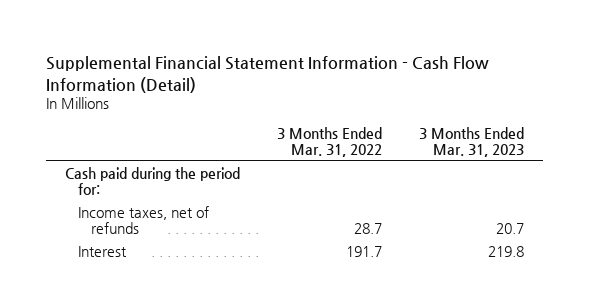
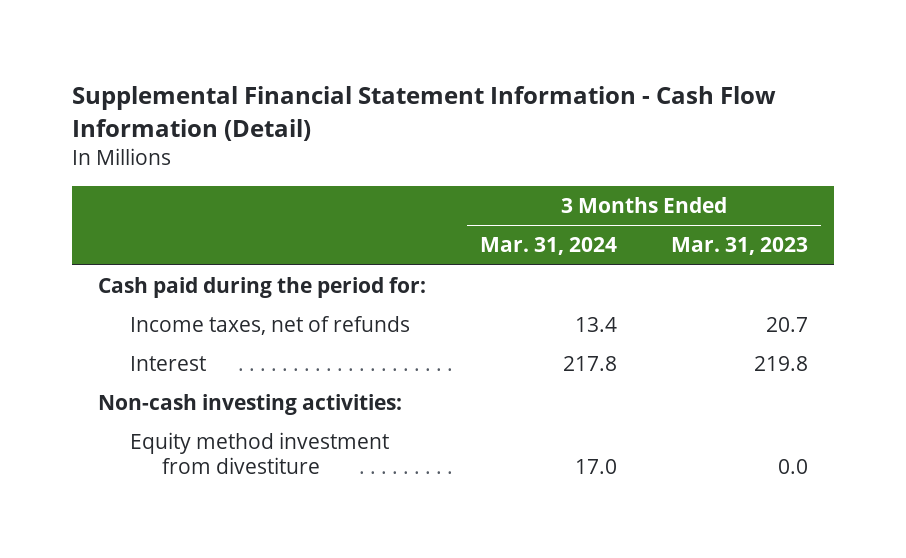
- | 3 Months Ended Mar. 31, 2022 | 3 Months Ended Mar. 31, 2023
+ | 3 Months Ended Mar. 31, 2024 | 3 Months Ended Mar. 31, 2023
+ Non-cash investing activities:
+ Equity method investment from divestiture | 17.0 | 0.0

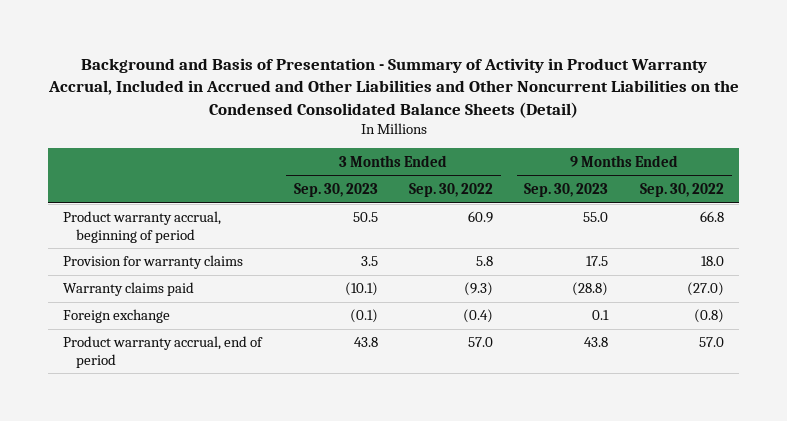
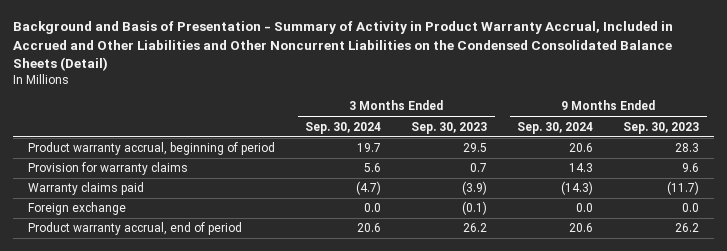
- | 3 Months Ended Sep. 30, 2023 | 3 Months Ended Sep. 30, 2022 | 9 Months Ended Sep. 30, 2023 | 9 Months Ended Sep. 30, 2022
+ | 3 Months Ended Sep. 30, 2024 | 3 Months Ended Sep. 30, 2023 | 9 Months Ended Sep. 30, 2024 | 9 Months Ended Sep. 30, 2023
- Product warranty accrual, beginning of period | 50.5 | 60.9 | 55.0 | 66.8
- Provision for warranty claims | 3.5 | 5.8 | 17.5 | 18.0
- Warranty claims paid | (10.1) | (9.3) | (28.8) | (27.0)
- Foreign exchange | (0.1) | (0.4) | 0.1 | (0.8)
- Product warranty accrual, end of period | 43.8 | 57.0 | 43.8 | 57.0
+ Product warranty accrual, beginning of period | 19.7 | 29.5 | 20.6 | 28.3
+ Provision for warranty claims | 5.6 | 0.7 | 14.3 | 9.6
+ Warranty claims paid | (4.7) | (3.9) | (14.3) | (11.7)
+ Foreign exchange | 0.0 | (0.1) | 0.0 | 0.0
+ Product warranty accrual, end of period | 20.6 | 26.2 | 20.6 | 26.2

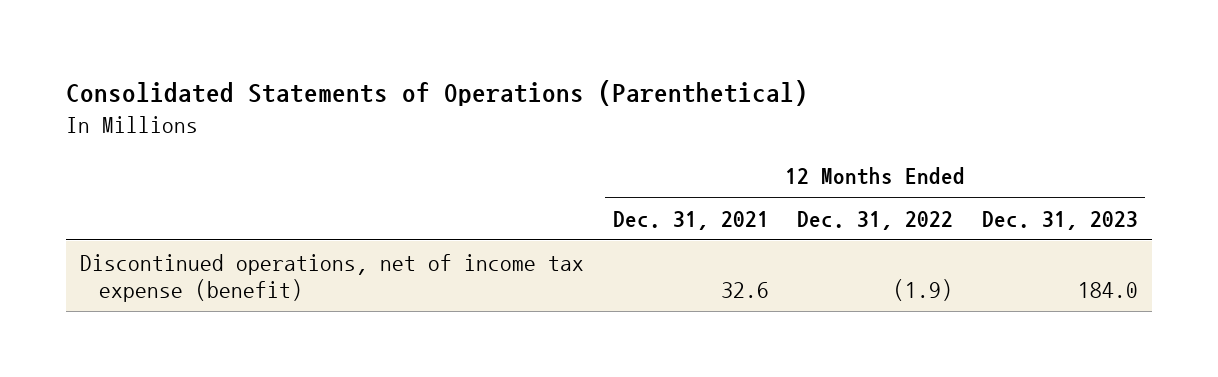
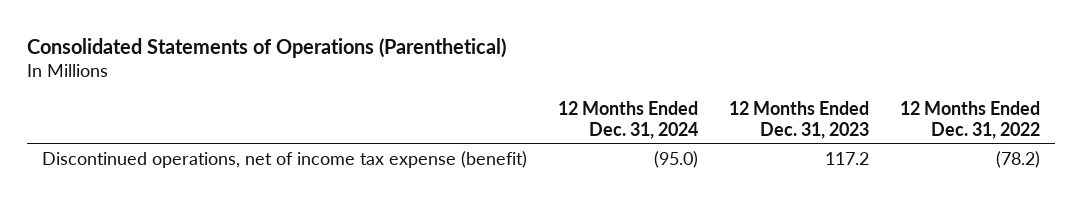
- | 12 Months Ended Dec. 31, 2021 | 12 Months Ended Dec. 31, 2022 | 12 Months Ended Dec. 31, 2023
+ | 12 Months Ended Dec. 31, 2024 | 12 Months Ended Dec. 31, 2023 | 12 Months Ended Dec. 31, 2022
- Discontinued operations, net of income tax expense (benefit) | 32.6 | (1.9) | 184.0
+ Discontinued operations, net of income tax expense (benefit) | (95.0) | 117.2 | (78.2)

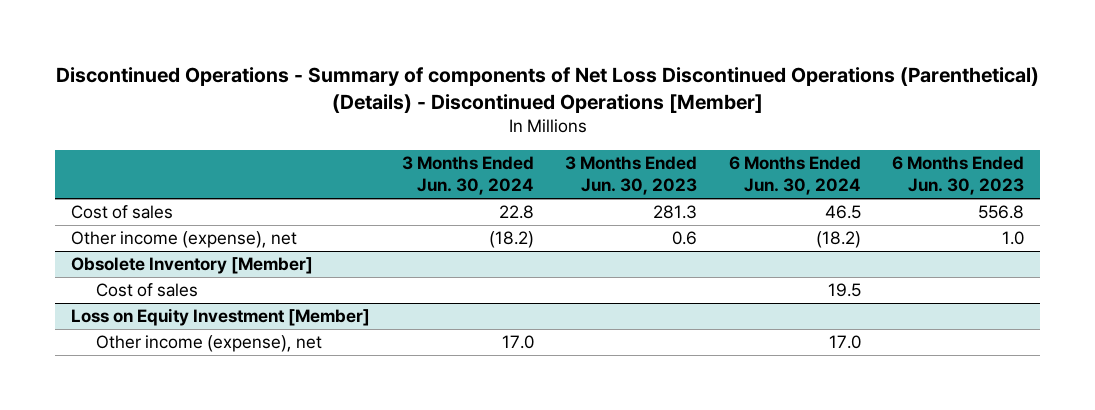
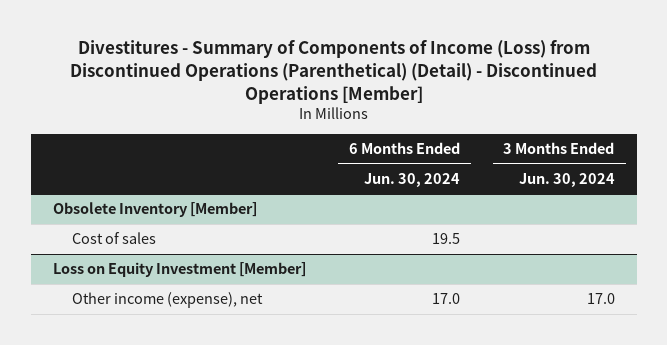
- Discontinued Operations - Summary of components of Net Loss Discontinued Operations (Parenthetical) (Details) - Discontinued Operations [Member]
+ Divestitures - Summary of Components of Income (Loss) from Discontinued Operations (Parenthetical) (Detail) - Discontinued Operations [Member]
- | 3 Months Ended Jun. 30, 2024 | 3 Months Ended Jun. 30, 2023 | 6 Months Ended Jun. 30, 2024 | 6 Months Ended Jun. 30, 2023
+ | 6 Months Ended Jun. 30, 2024 | 3 Months Ended Jun. 30, 2024
- Cost of sales | 22.8 | 281.3 | 46.5 | 556.8
- Other income (expense), net | (18.2) | 0.6 | (18.2) | 1.0

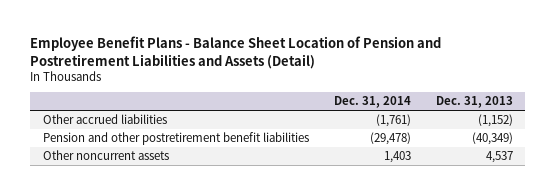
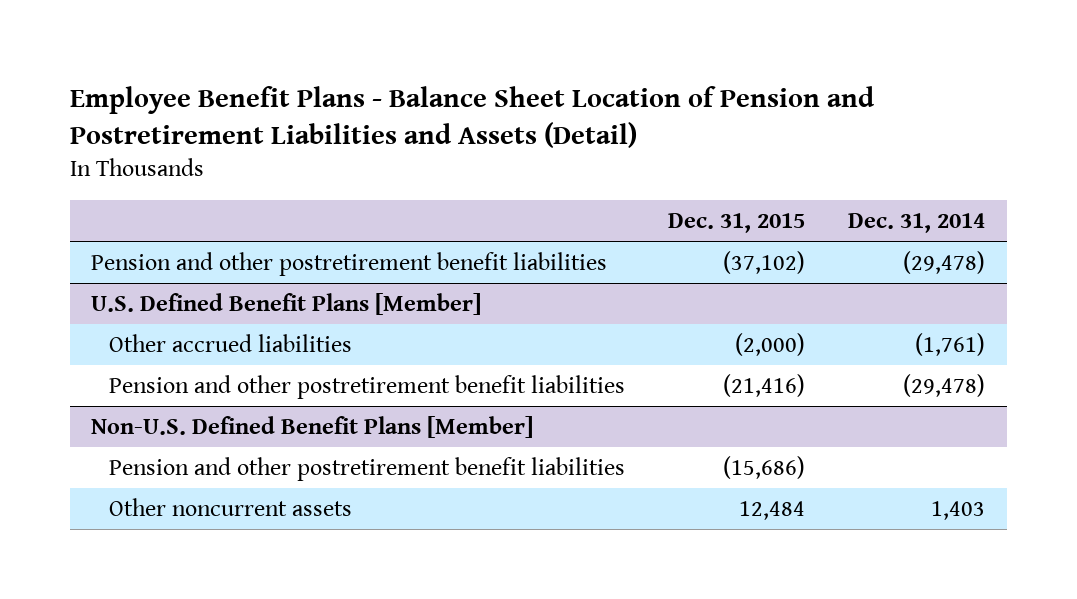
- | Dec. 31, 2014 | Dec. 31, 2013
+ | Dec. 31, 2015 | Dec. 31, 2014
+ Pension and other postretirement benefit liabilities | (37,102) | (29,478)
+ U.S. Defined Benefit Plans [Member]
+ Non-U.S. Defined Benefit Plans [Member]
+ Pension and other postretirement benefit liabilities | (15,686) |

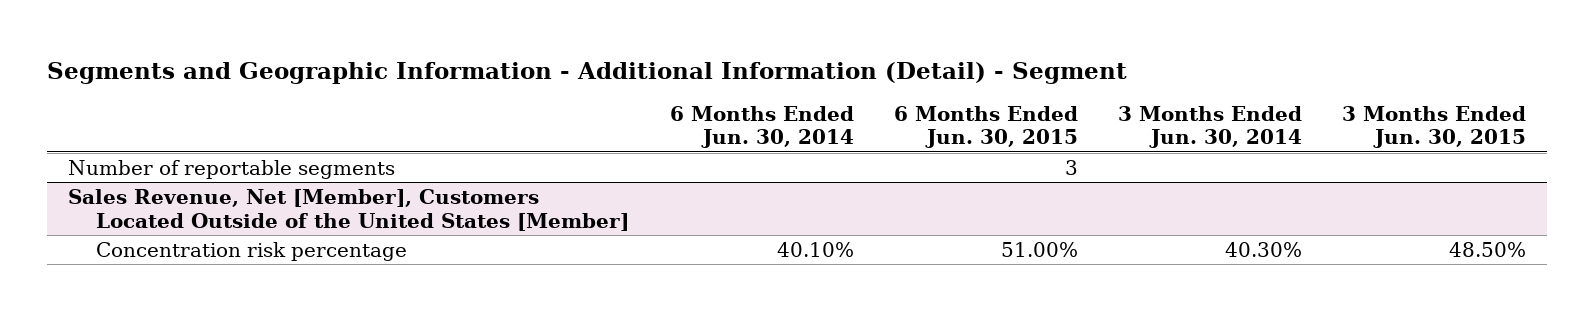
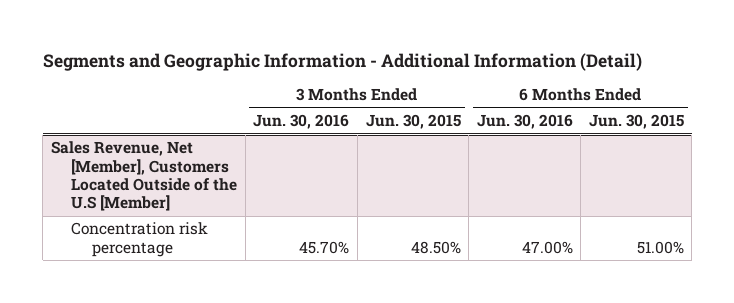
- Segments and Geographic Information - Additional Information (Detail) - Segment
+ Segments and Geographic Information - Additional Information (Detail)
- | 6 Months Ended Jun. 30, 2014 | 6 Months Ended Jun. 30, 2015 | 3 Months Ended Jun. 30, 2014 | 3 Months Ended Jun. 30, 2015
+ | 3 Months Ended Jun. 30, 2016 | 3 Months Ended Jun. 30, 2015 | 6 Months Ended Jun. 30, 2016 | 6 Months Ended Jun. 30, 2015
- Number of reportable segments | | 3 | |
- Sales Revenue, Net [Member], Customers Located Outside of the United States [Member]
+ Sales Revenue, Net [Member], Customers Located Outside of the U.S [Member]

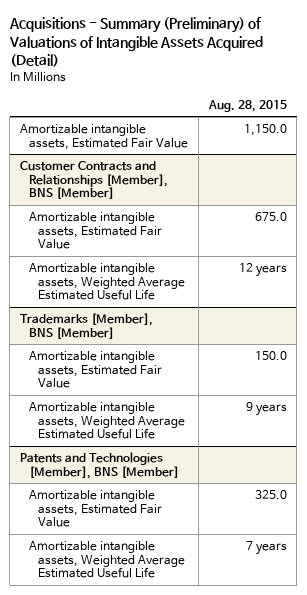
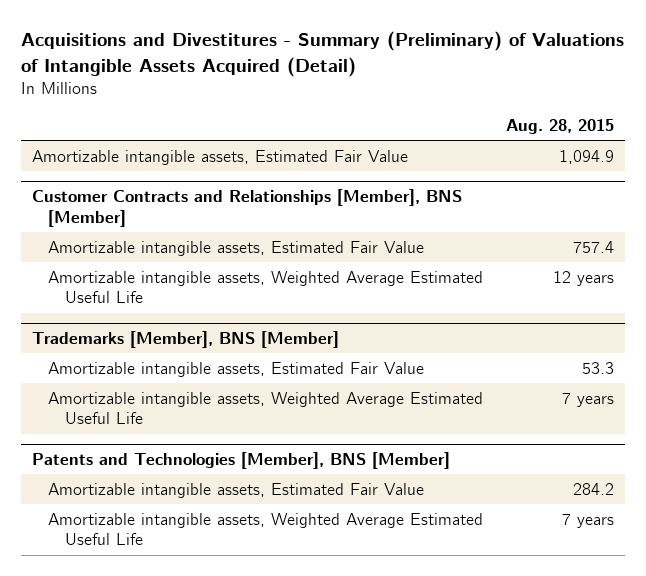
- Acquisitions - Summary (Preliminary) of Valuations of Intangible Assets Acquired (Detail)
+ Acquisitions and Divestitures - Summary (Preliminary) of Valuations of Intangible Assets Acquired (Detail)
- Amortizable intangible assets, Estimated Fair Value | 1,150.0
+ Amortizable intangible assets, Estimated Fair Value | 1,094.9
@ Customer Contracts and Relationships [Member], BNS [Member]
- Amortizable intangible assets, Estimated Fair Value | 675.0
+ Amortizable intangible assets, Estimated Fair Value | 757.4
@ Trademarks [Member], BNS [Member]
- Amortizable intangible assets, Estimated Fair Value | 150.0
- Amortizable intangible assets, Weighted Average Estimated Useful Life | 9 years
+ Amortizable intangible assets, Estimated Fair Value | 53.3
+ Amortizable intangible assets, Weighted Average Estimated Useful Life | 7 years
@ Patents and Technologies [Member], BNS [Member]
- Amortizable intangible assets, Estimated Fair Value | 325.0
+ Amortizable intangible assets, Estimated Fair Value | 284.2

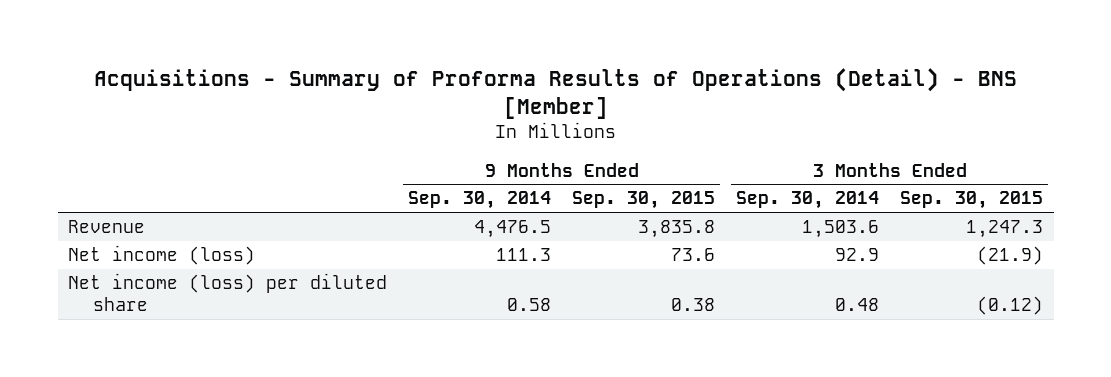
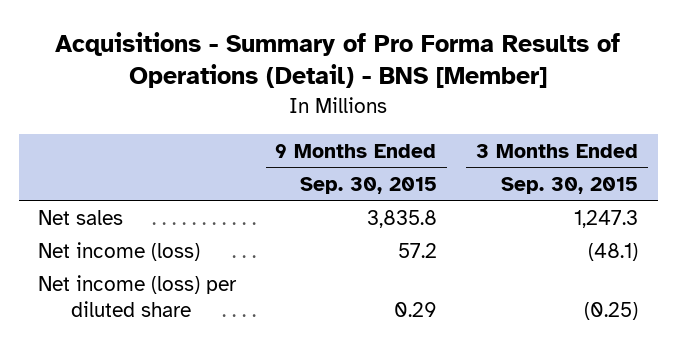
- Acquisitions - Summary of Proforma Results of Operations (Detail) - BNS [Member]
+ Acquisitions - Summary of Pro Forma Results of Operations (Detail) - BNS [Member]
- | 9 Months Ended Sep. 30, 2014 | 9 Months Ended Sep. 30, 2015 | 3 Months Ended Sep. 30, 2014 | 3 Months Ended Sep. 30, 2015
+ | 9 Months Ended Sep. 30, 2015 | 3 Months Ended Sep. 30, 2015
- Revenue | 4,476.5 | 3,835.8 | 1,503.6 | 1,247.3
- Net income (loss) | 111.3 | 73.6 | 92.9 | (21.9)
- Net income (loss) per diluted share | 0.58 | 0.38 | 0.48 | (0.12)
+ Net sales | 3,835.8 | 1,247.3
+ Net income (loss) | 57.2 | (48.1)
+ Net income (loss) per diluted share | 0.29 | (0.25)

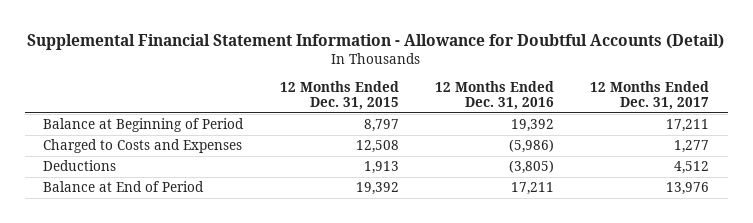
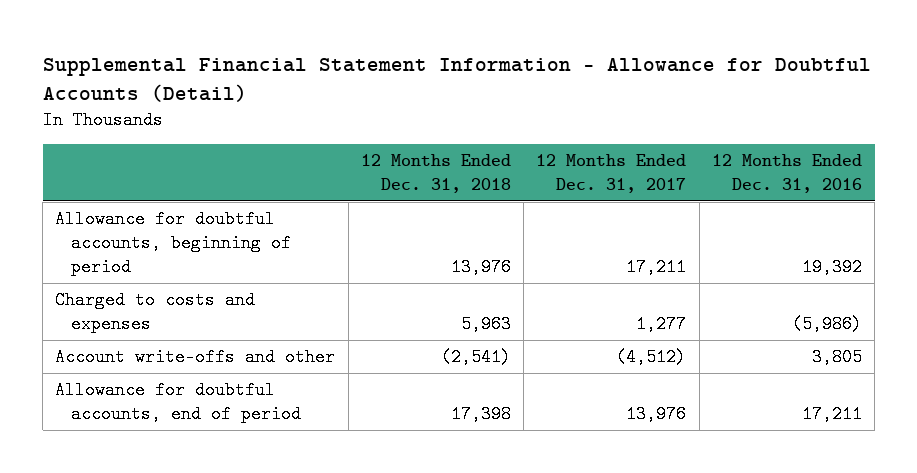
- | 12 Months Ended Dec. 31, 2015 | 12 Months Ended Dec. 31, 2016 | 12 Months Ended Dec. 31, 2017
+ | 12 Months Ended Dec. 31, 2018 | 12 Months Ended Dec. 31, 2017 | 12 Months Ended Dec. 31, 2016
- Balance at Beginning of Period | 8,797 | 19,392 | 17,211
- Charged to Costs and Expenses | 12,508 | (5,986) | 1,277
- Deductions | 1,913 | (3,805) | 4,512
- Balance at End of Period | 19,392 | 17,211 | 13,976
+ Allowance for doubtful accounts, beginning of period | 13,976 | 17,211 | 19,392
+ Charged to costs and expenses | 5,963 | 1,277 | (5,986)
+ Account write-offs and other | (2,541) | (4,512) | 3,805
+ Allowance for doubtful accounts, end of period | 17,398 | 13,976 | 17,211

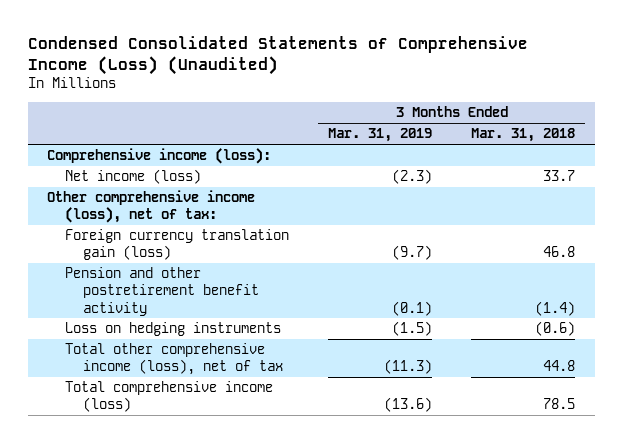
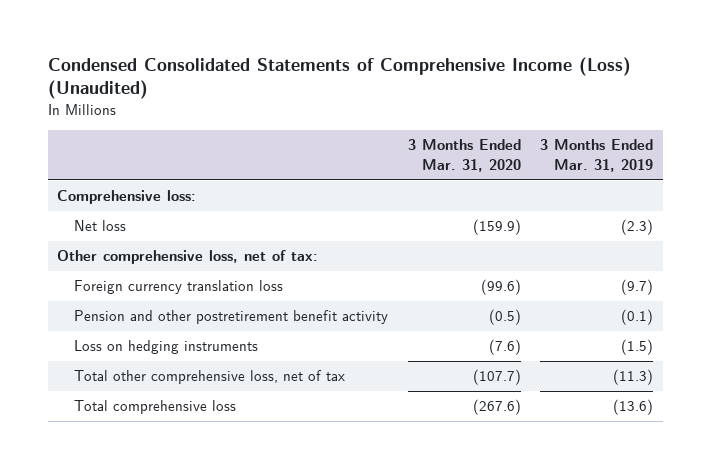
- | 3 Months Ended Mar. 31, 2019 | 3 Months Ended Mar. 31, 2018
+ | 3 Months Ended Mar. 31, 2020 | 3 Months Ended Mar. 31, 2019
- Comprehensive income (loss):
- Net income (loss) | (2.3) | 33.7
- Other comprehensive income (loss), net of tax:
- Foreign currency translation gain (loss) | (9.7) | 46.8
+ Comprehensive loss:
+ Net loss | (159.9) | (2.3)
+ Other comprehensive loss, net of tax:
+ Foreign currency translation loss | (99.6) | (9.7)
- Total other comprehensive income (loss), net of tax | (11.3) | 44.8
- Total comprehensive income (loss) | (13.6) | 78.5
+ Total other comprehensive loss, net of tax | (107.7) | (11.3)
+ Total comprehensive loss | (267.6) | (13.6)

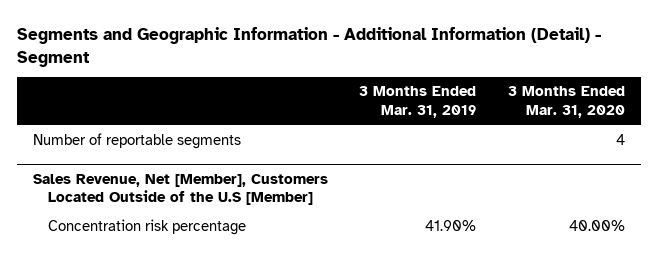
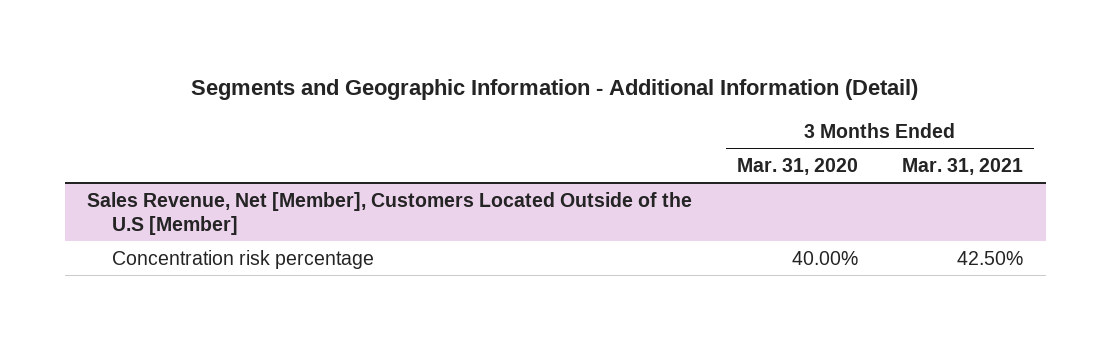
- Segments and Geographic Information - Additional Information (Detail) - Segment
+ Segments and Geographic Information - Additional Information (Detail)
- | 3 Months Ended Mar. 31, 2019 | 3 Months Ended Mar. 31, 2020
+ | 3 Months Ended Mar. 31, 2020 | 3 Months Ended Mar. 31, 2021
- Number of reportable segments | | 4

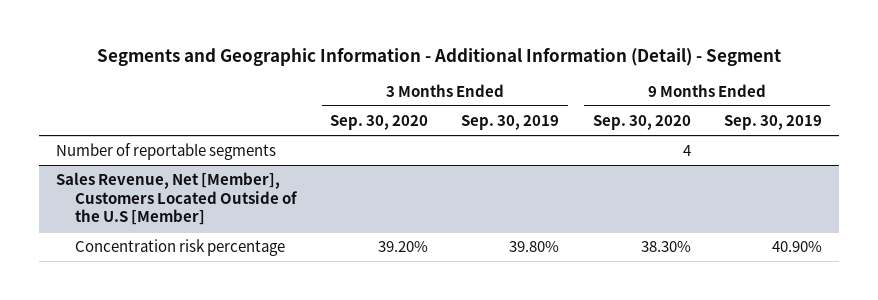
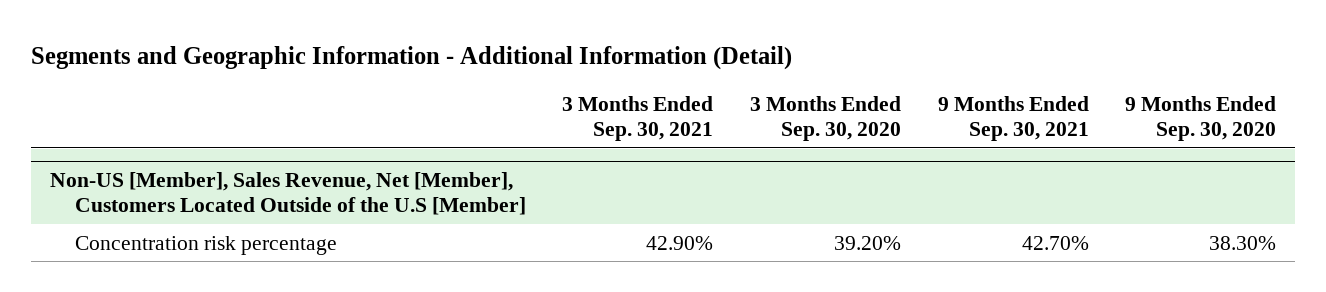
- Segments and Geographic Information - Additional Information (Detail) - Segment
+ Segments and Geographic Information - Additional Information (Detail)
- | 3 Months Ended Sep. 30, 2020 | 3 Months Ended Sep. 30, 2019 | 9 Months Ended Sep. 30, 2020 | 9 Months Ended Sep. 30, 2019
+ | 3 Months Ended Sep. 30, 2021 | 3 Months Ended Sep. 30, 2020 | 9 Months Ended Sep. 30, 2021 | 9 Months Ended Sep. 30, 2020
- Number of reportable segments | | | 4 |
- Sales Revenue, Net [Member], Customers Located Outside of the U.S [Member]
+ Non-US [Member], Sales Revenue, Net [Member], Customers Located Outside of the U.S [Member]

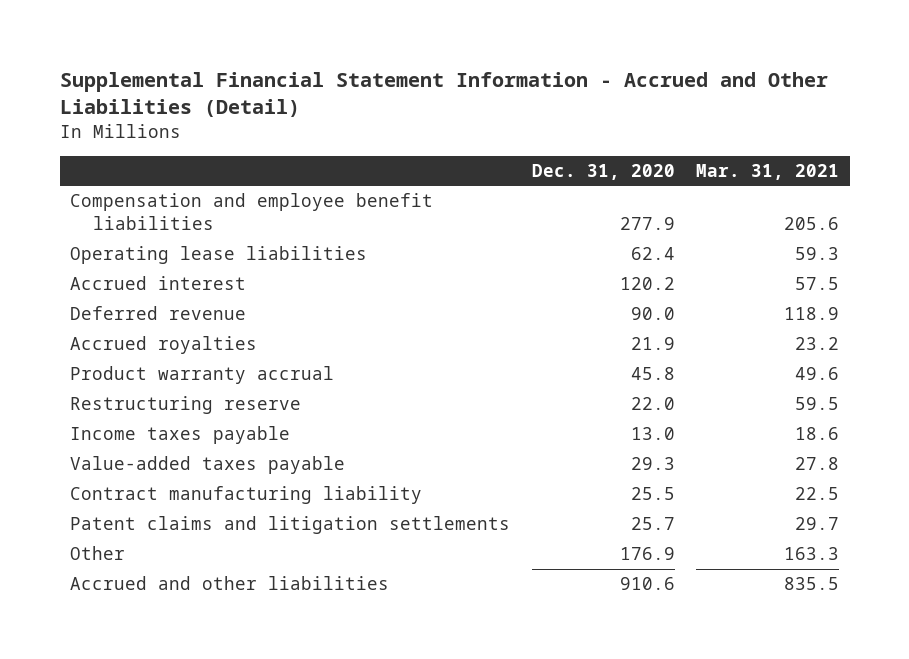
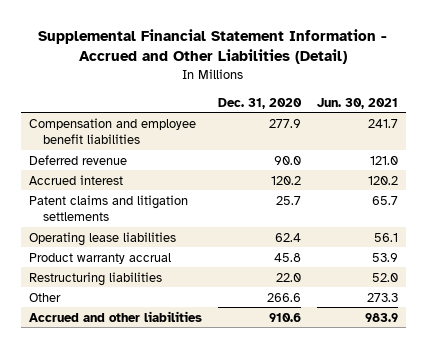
- | Dec. 31, 2020 | Mar. 31, 2021
+ | Dec. 31, 2020 | Jun. 30, 2021
- Accrued royalties | 21.9 | 23.2
- Restructuring reserve | 22.0 | 59.5
- Income taxes payable | 13.0 | 18.6
- Value-added taxes payable | 29.3 | 27.8
- Contract manufacturing liability | 25.5 | 22.5
moved down: Accrued interest | 120.2 | 120.2
- Other | 176.9 | 163.3
moved down: Operating lease liabilities | 62.4 | 56.1
moved down: Product warranty accrual | 45.8 | 53.9
+ Restructuring liabilities | 22.0 | 52.0
+ Other | 266.6 | 273.3

